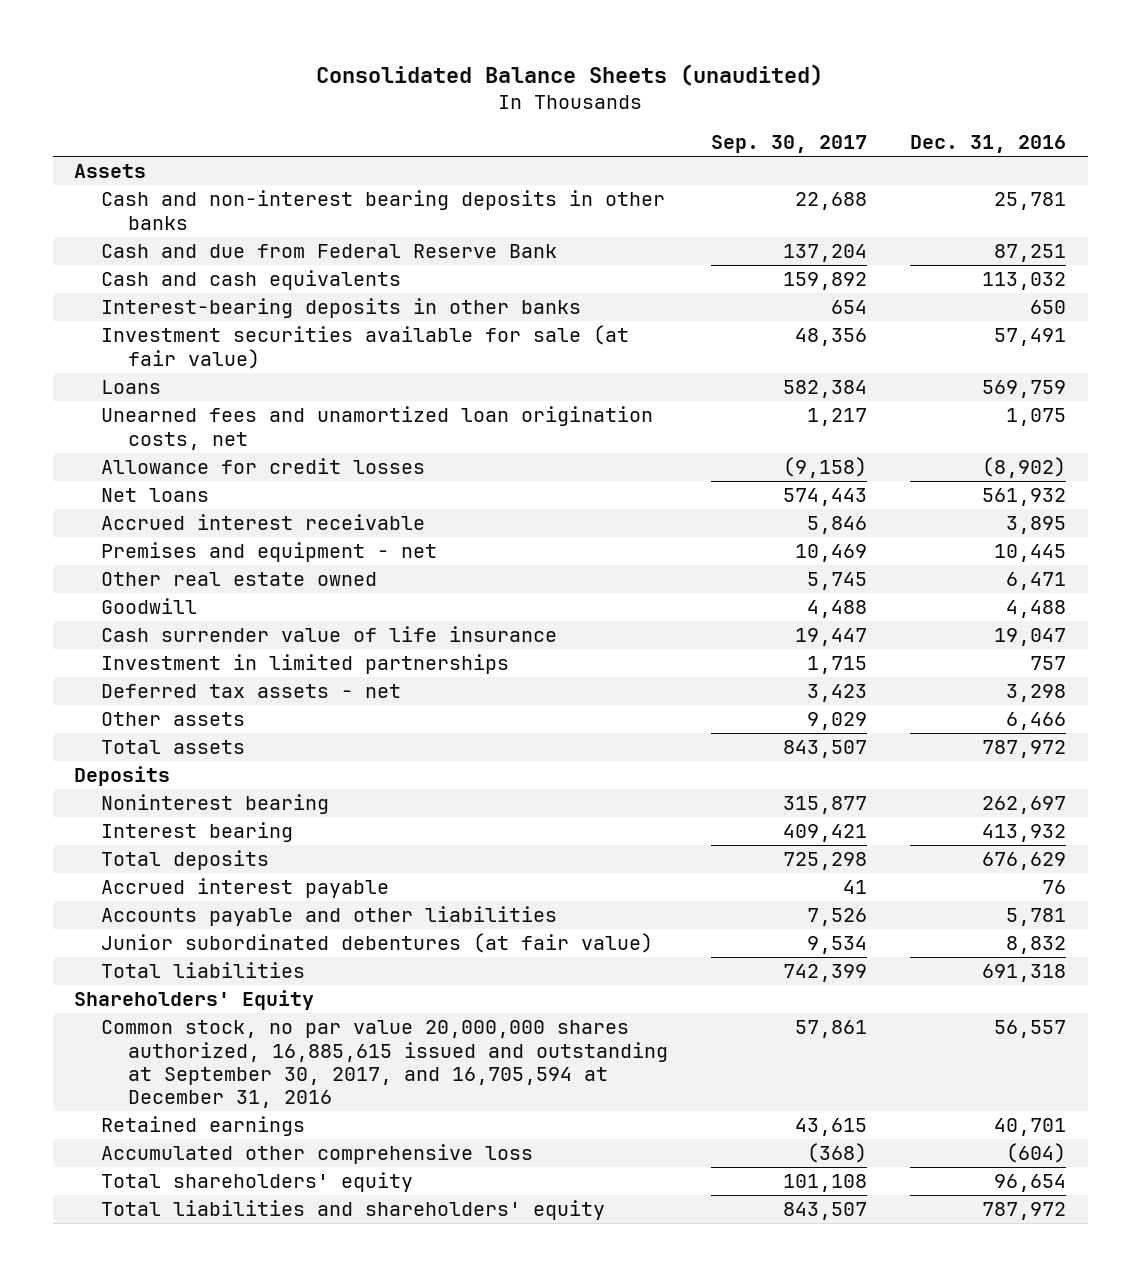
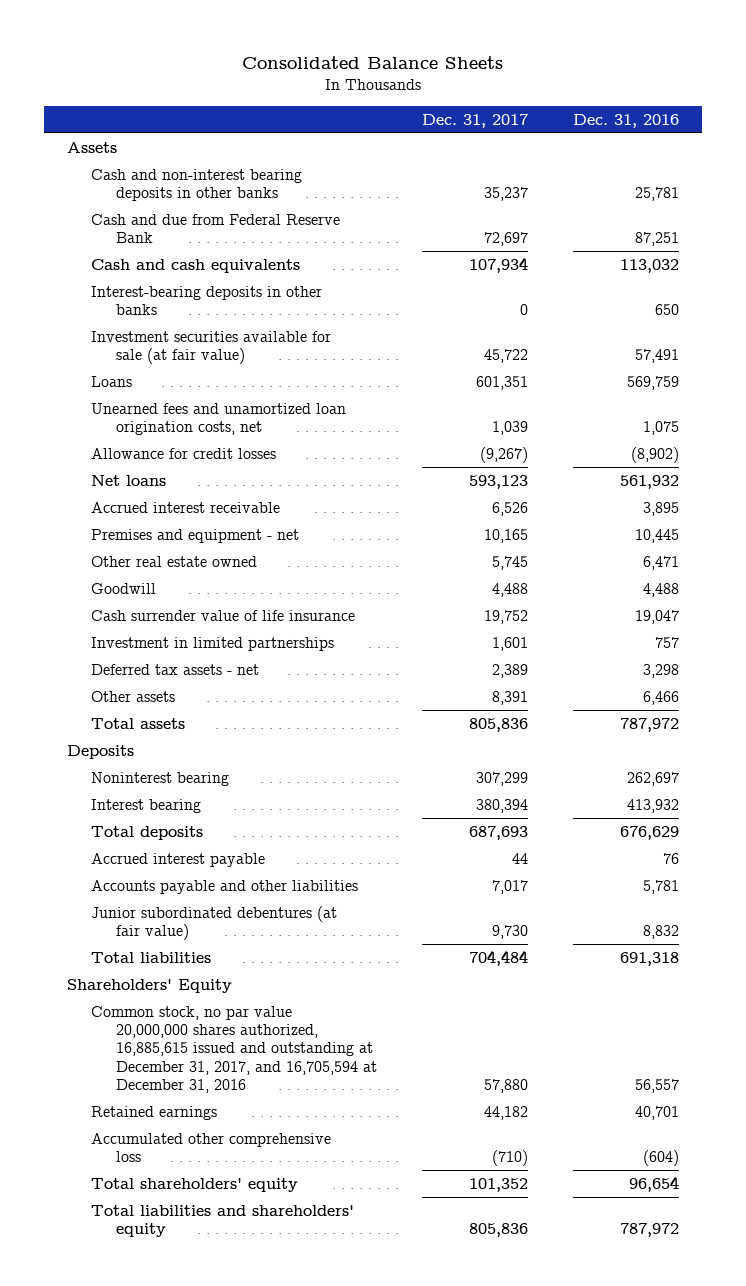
- Consolidated Balance Sheets (unaudited)
+ Consolidated Balance Sheets
- | Sep. 30, 2017 | Dec. 31, 2016
+ | Dec. 31, 2017 | Dec. 31, 2016
- Common stock, no par value 20,000,000 shares authorized, 16,885,615 issued and outstanding at September 30, 2017, and 16,705,594 at December 31, 2016 | 57,861 | 56,557
+ Common stock, no par value 20,000,000 shares authorized, 16,885,615 issued and outstanding at December 31, 2017, and 16,705,594 at December 31, 2016 | 57,880 | 56,557

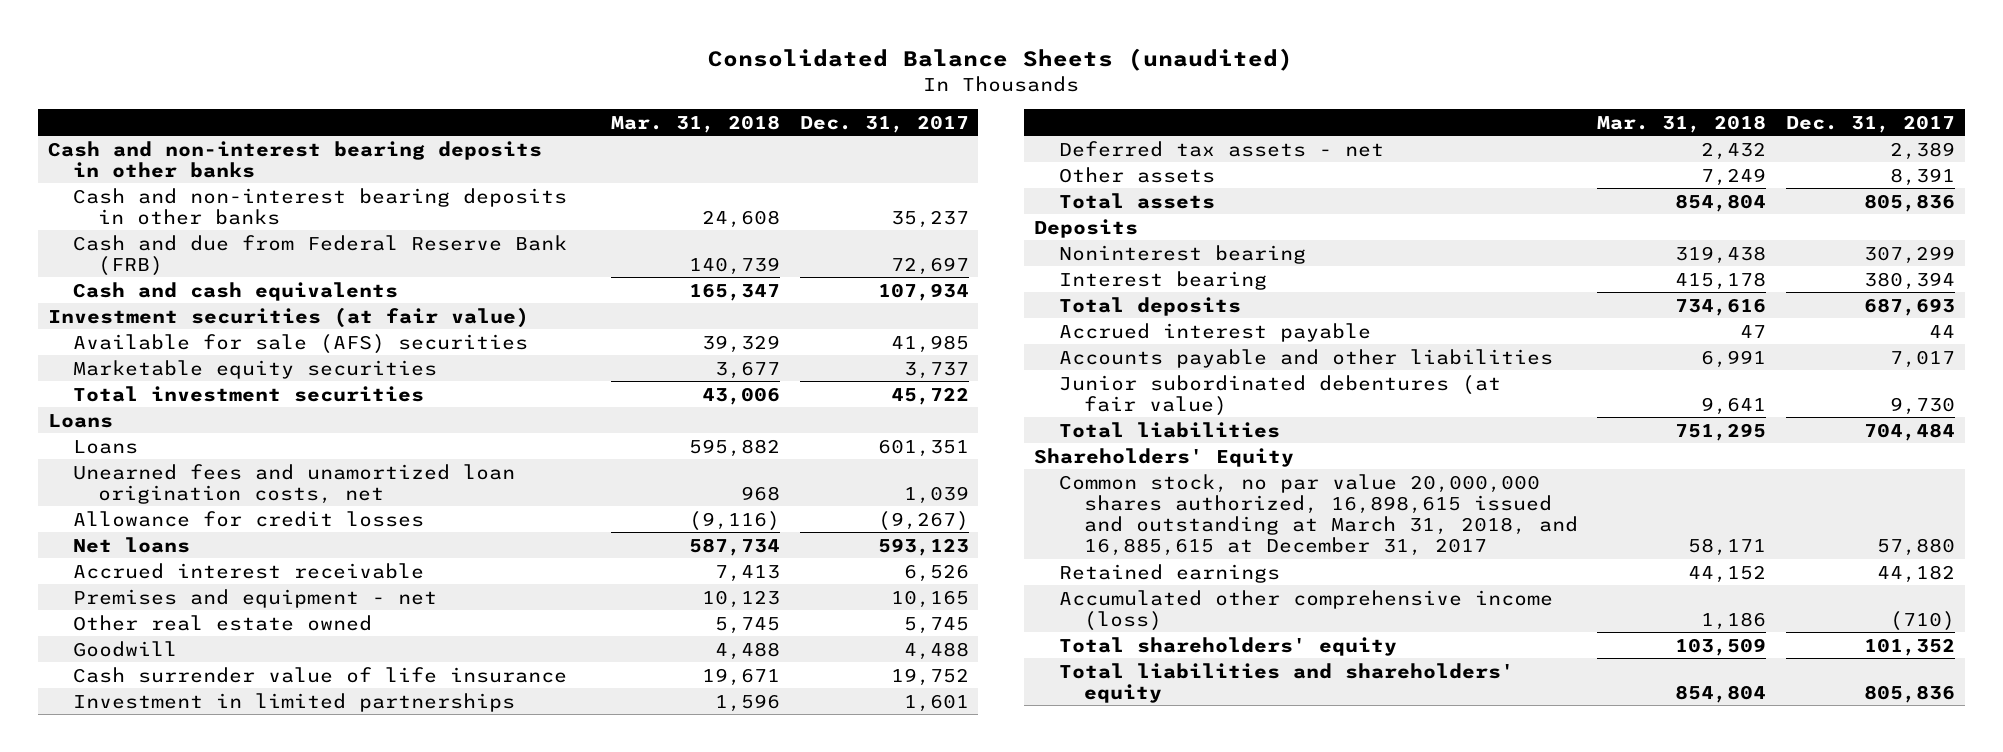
- Consolidated Balance Sheets
+ Consolidated Balance Sheets (unaudited)
- | Dec. 31, 2017 | Dec. 31, 2016
+ | Mar. 31, 2018 | Dec. 31, 2017
- Assets
+ Cash and non-interest bearing deposits in other banks
- Cash and due from Federal Reserve Bank | 72,697 | 87,251
+ Cash and due from Federal Reserve Bank (FRB) | 140,739 | 72,697
- Interest-bearing deposits in other banks | 0 | 650
- Investment securities available for sale (at fair value) | 45,722 | 57,491
+ Investment securities (at fair value)
+ Available for sale (AFS) securities | 39,329 | 41,985
+ Marketable equity securities | 3,677 | 3,737
+ Total investment securities | 43,006 | 45,722
+ Loans
- Common stock, no par value 20,000,000 shares authorized, 16,885,615 issued and outstanding at December 31, 2017, and 16,705,594 at December 31, 2016 | 57,880 | 56,557
+ Common stock, no par value 20,000,000 shares authorized, 16,898,615 issued and outstanding at March 31, 2018, and 16,885,615 at December 31, 2017 | 58,171 | 57,880
- Accumulated other comprehensive loss | (710) | (604)
+ Accumulated other comprehensive income (loss) | 1,186 | (710)

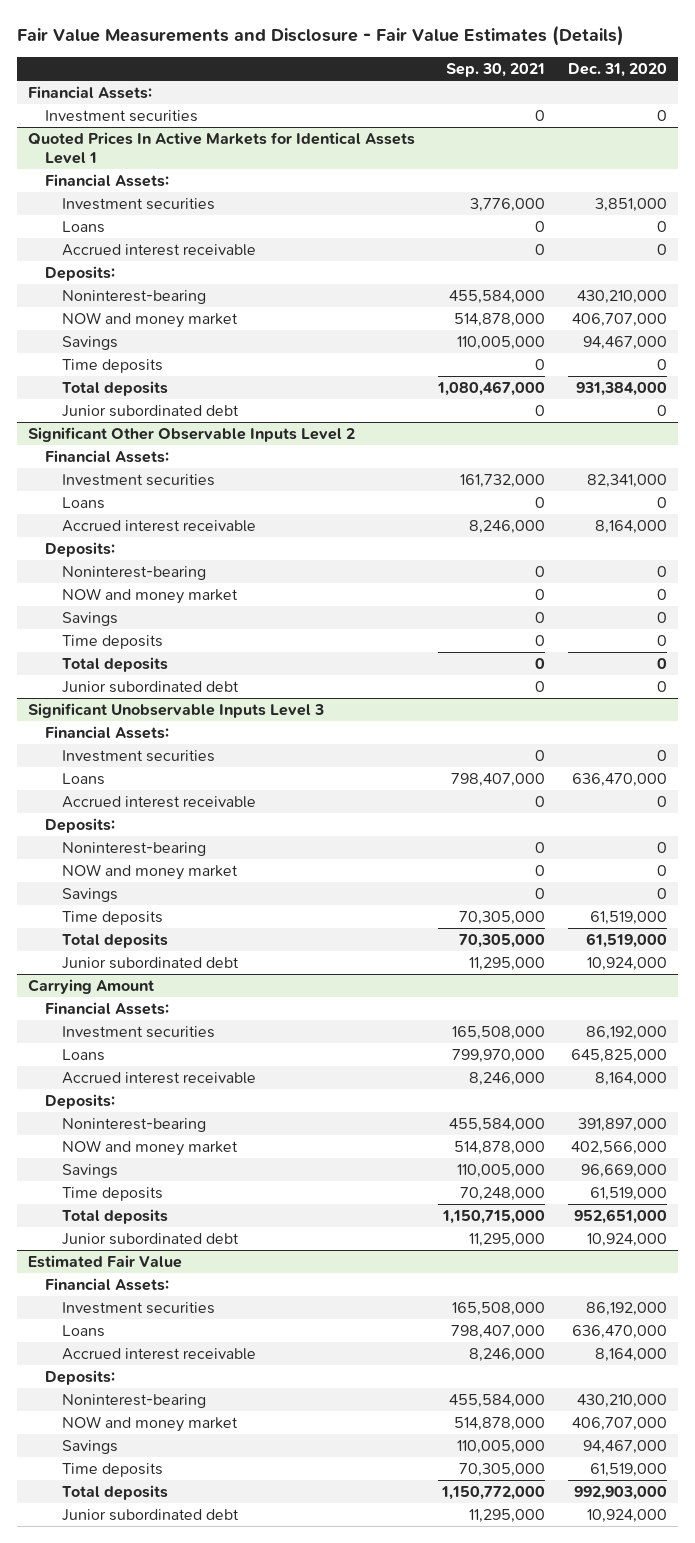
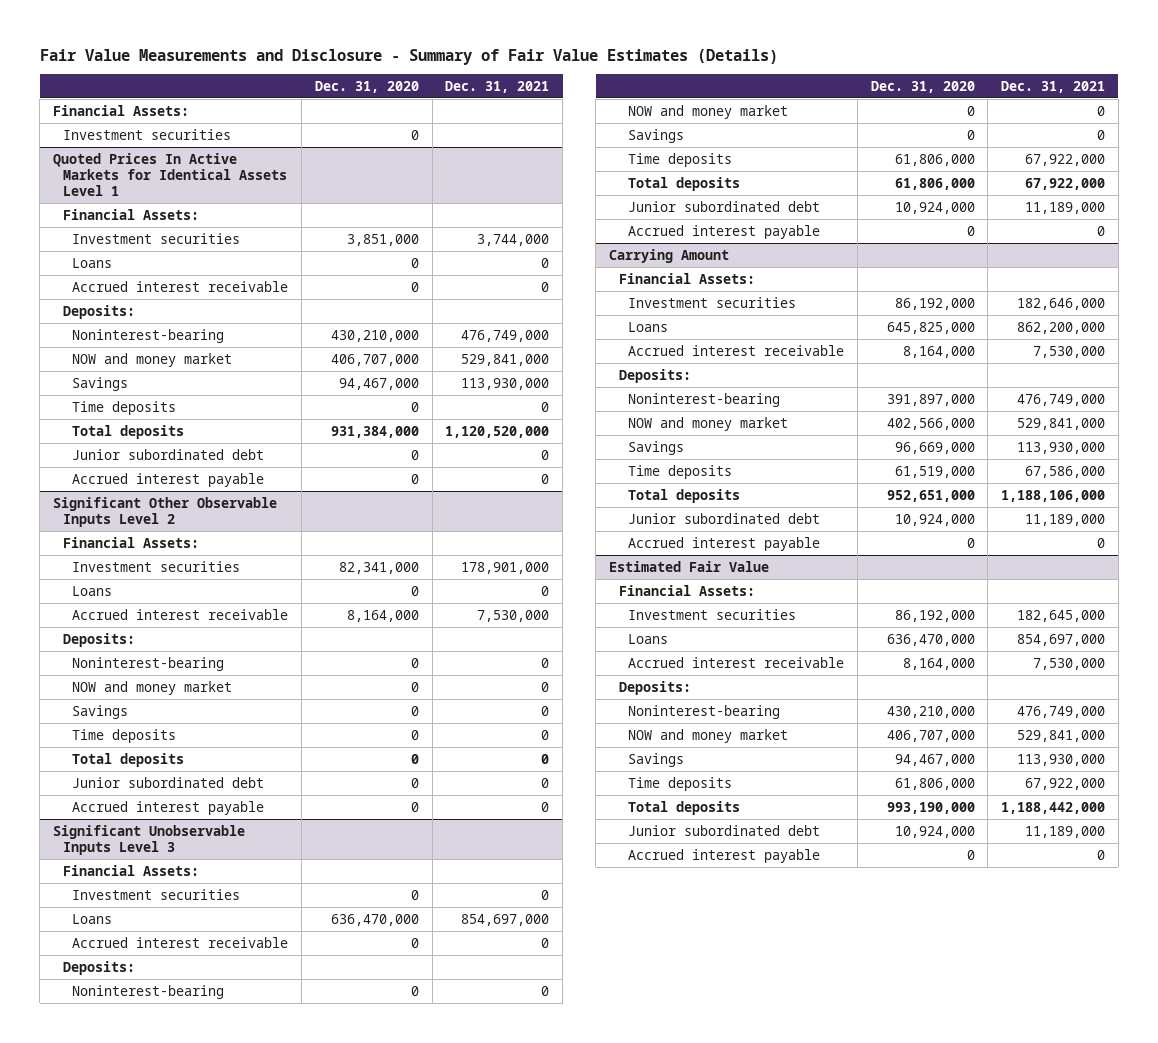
- Fair Value Measurements and Disclosure - Fair Value Estimates (Details)
+ Fair Value Measurements and Disclosure - Summary of Fair Value Estimates (Details)
- | Sep. 30, 2021 | Dec. 31, 2020
+ | Dec. 31, 2020 | Dec. 31, 2021
@ Quoted Prices In Active Markets for Identical Assets Level 1
+ Accrued interest payable | 0 | 0
@ Significant Other Observable Inputs Level 2
+ Accrued interest payable | 0 | 0
@ Significant Unobservable Inputs Level 3
- Time deposits | 70,305,000 | 61,519,000
- Total deposits | 70,305,000 | 61,519,000
+ Time deposits | 61,806,000 | 67,922,000
+ Total deposits | 61,806,000 | 67,922,000
+ Accrued interest payable | 0 | 0
@ Carrying Amount
+ Accrued interest payable | 0 | 0
@ Estimated Fair Value
- Time deposits | 70,305,000 | 61,519,000
- Total deposits | 1,150,772,000 | 992,903,000
+ Time deposits | 61,806,000 | 67,922,000
+ Total deposits | 993,190,000 | 1,188,442,000
+ Accrued interest payable | 0 | 0

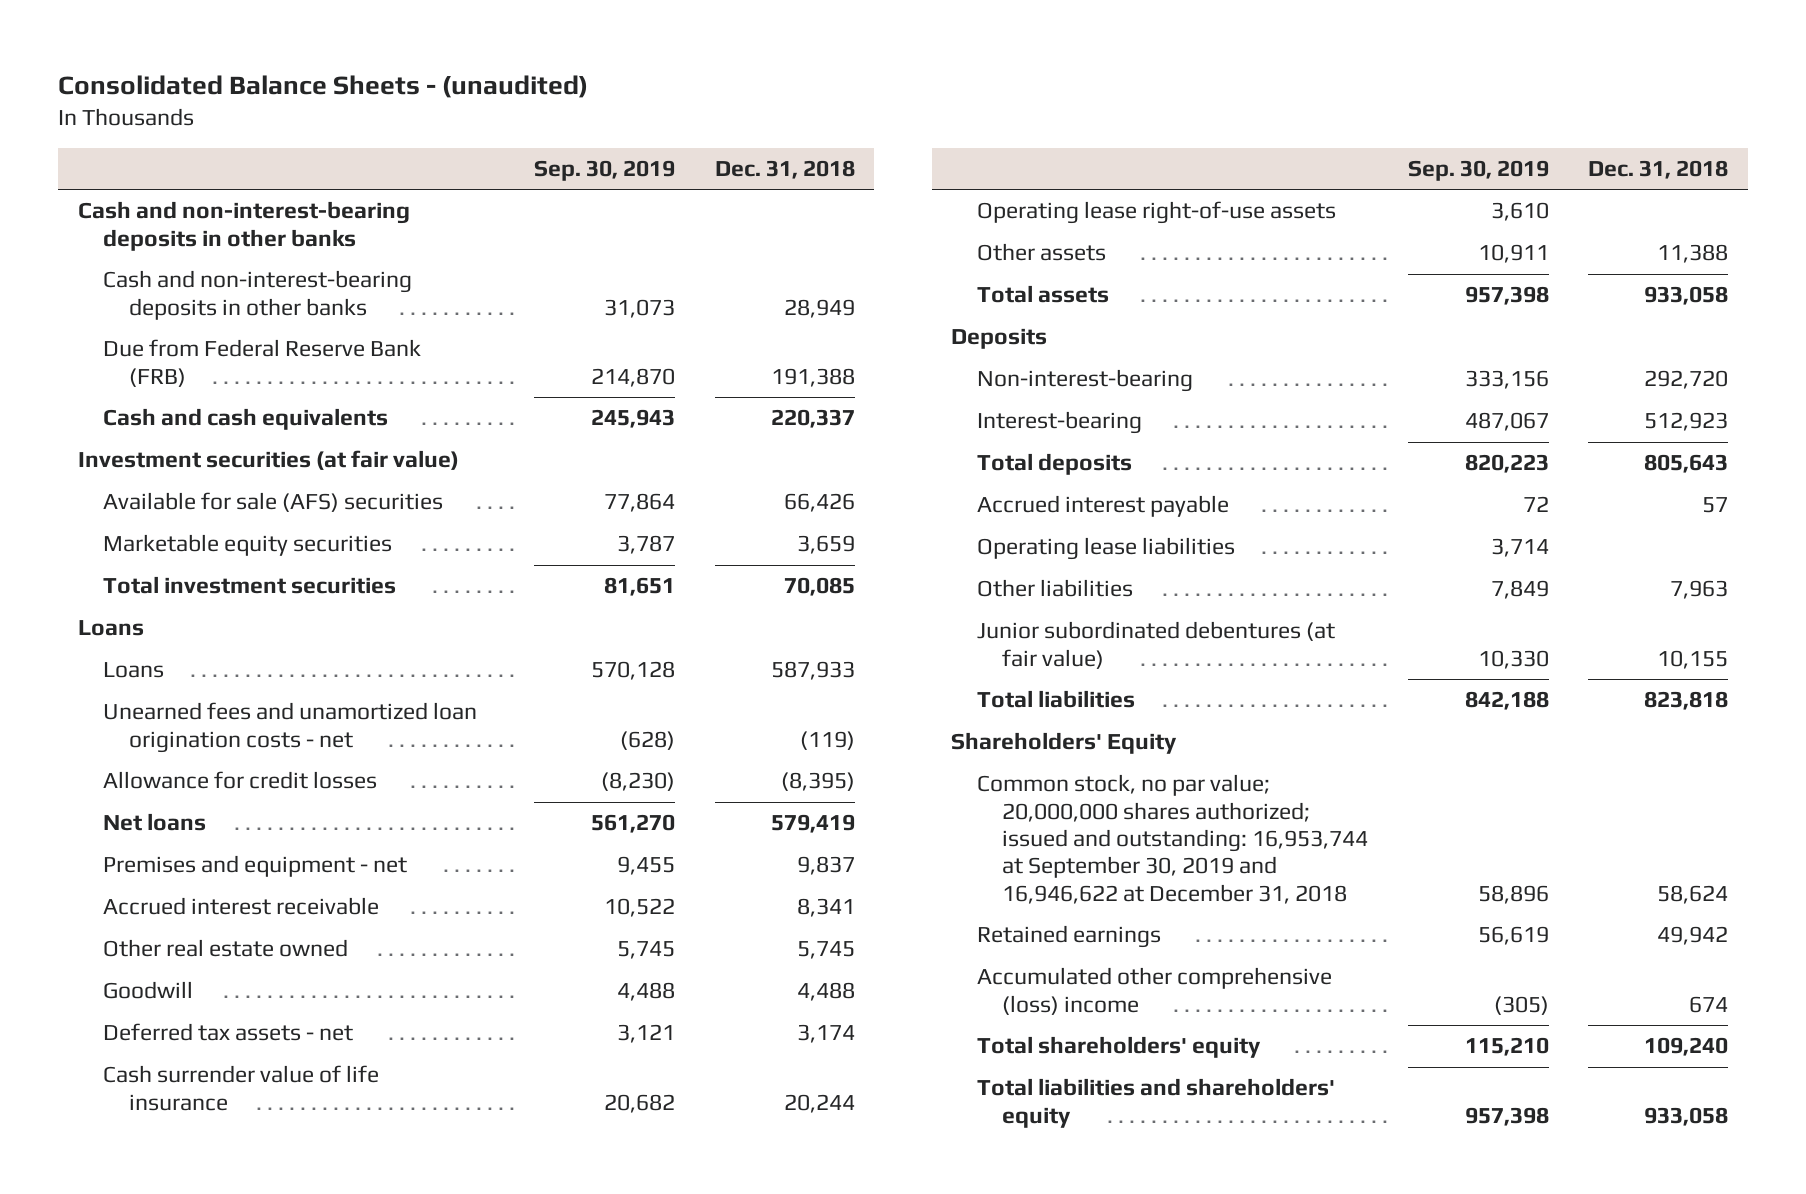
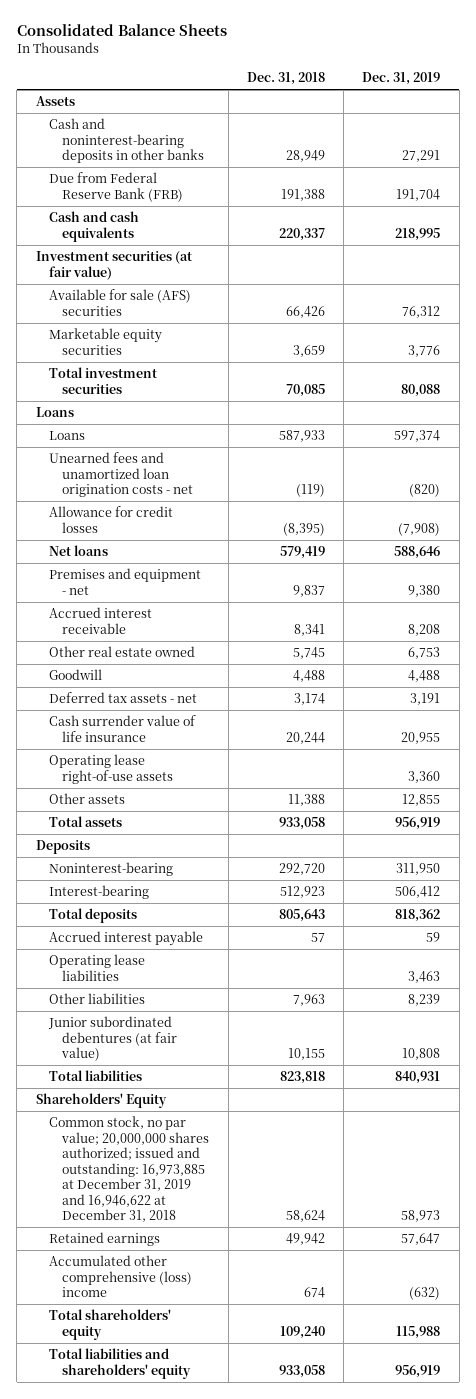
- Consolidated Balance Sheets - (unaudited)
+ Consolidated Balance Sheets
- | Sep. 30, 2019 | Dec. 31, 2018
+ | Dec. 31, 2018 | Dec. 31, 2019
- Cash and non-interest-bearing deposits in other banks
- Cash and non-interest-bearing deposits in other banks | 31,073 | 28,949
+ Assets
+ Cash and noninterest-bearing deposits in other banks | 28,949 | 27,291
- Non-interest-bearing | 333,156 | 292,720
+ Noninterest-bearing | 292,720 | 311,950
- Common stock, no par value; 20,000,000 shares authorized; issued and outstanding: 16,953,744 at September 30, 2019 and 16,946,622 at December 31, 2018 | 58,896 | 58,624
+ Common stock, no par value; 20,000,000 shares authorized; issued and outstanding: 16,973,885 at December 31, 2019 and 16,946,622 at December 31, 2018 | 58,624 | 58,973

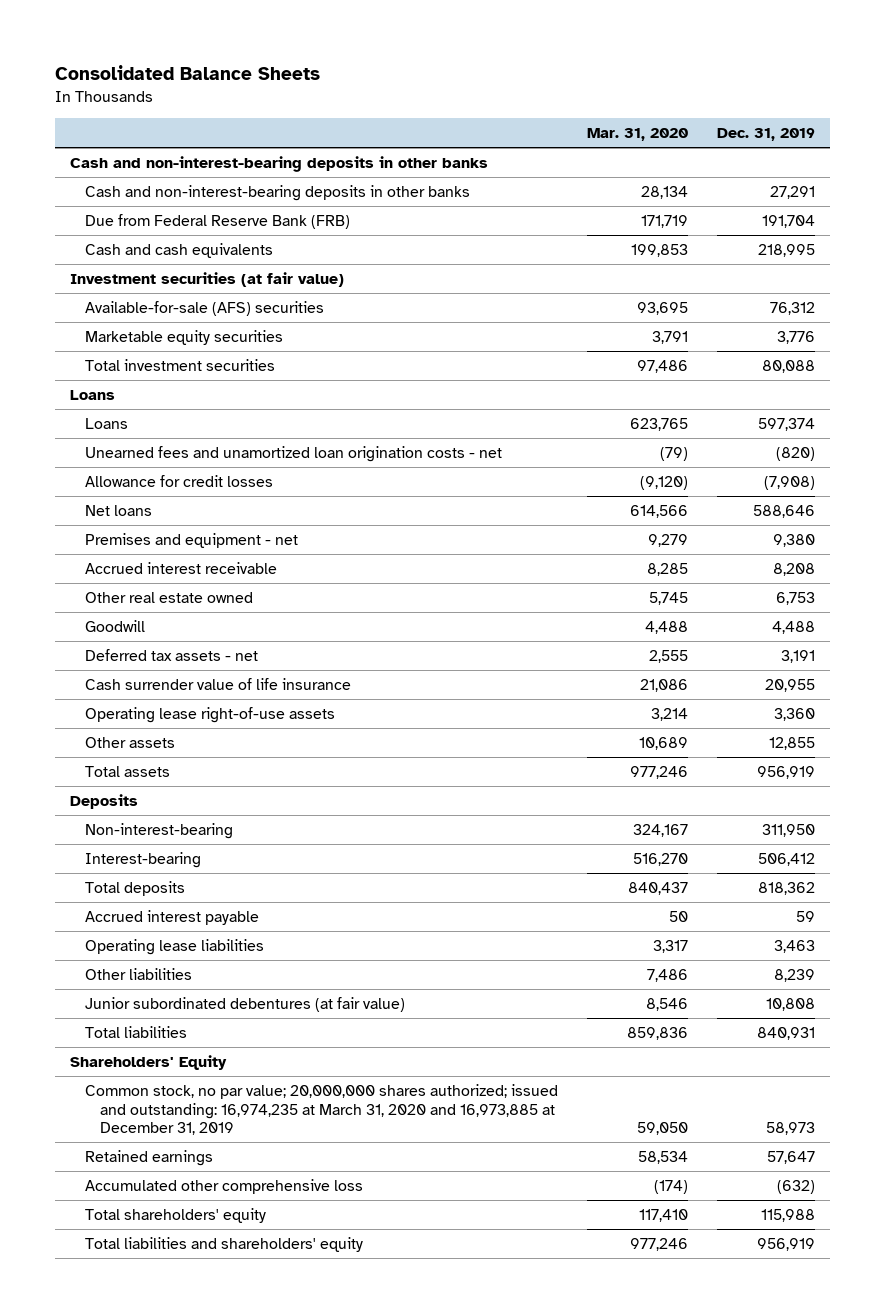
- | Dec. 31, 2018 | Dec. 31, 2019
+ | Mar. 31, 2020 | Dec. 31, 2019
- Assets
- Cash and noninterest-bearing deposits in other banks | 28,949 | 27,291
+ Cash and non-interest-bearing deposits in other banks
+ Cash and non-interest-bearing deposits in other banks | 28,134 | 27,291
- Available for sale (AFS) securities | 66,426 | 76,312
+ Available-for-sale (AFS) securities | 93,695 | 76,312
- Noninterest-bearing | 292,720 | 311,950
+ Non-interest-bearing | 324,167 | 311,950
- Common stock, no par value; 20,000,000 shares authorized; issued and outstanding: 16,973,885 at December 31, 2019 and 16,946,622 at December 31, 2018 | 58,624 | 58,973
+ Common stock, no par value; 20,000,000 shares authorized; issued and outstanding: 16,974,235 at March 31, 2020 and 16,973,885 at December 31, 2019 | 59,050 | 58,973
- Accumulated other comprehensive (loss) income | 674 | (632)
+ Accumulated other comprehensive loss | (174) | (632)

